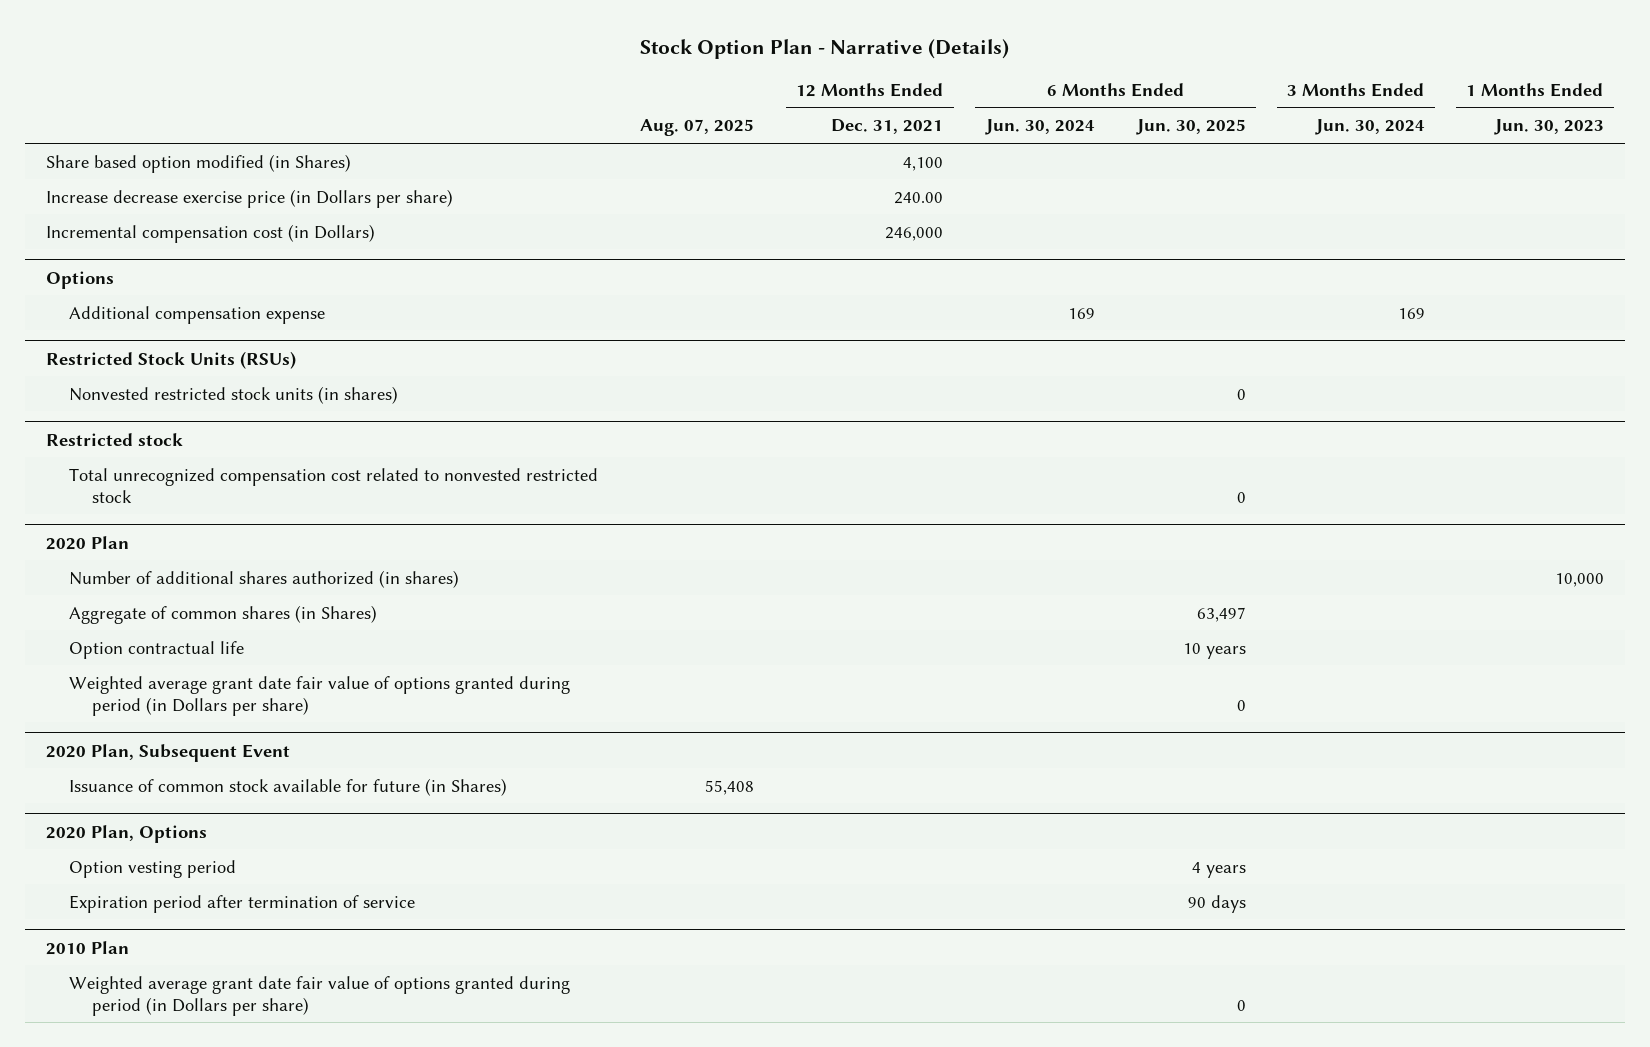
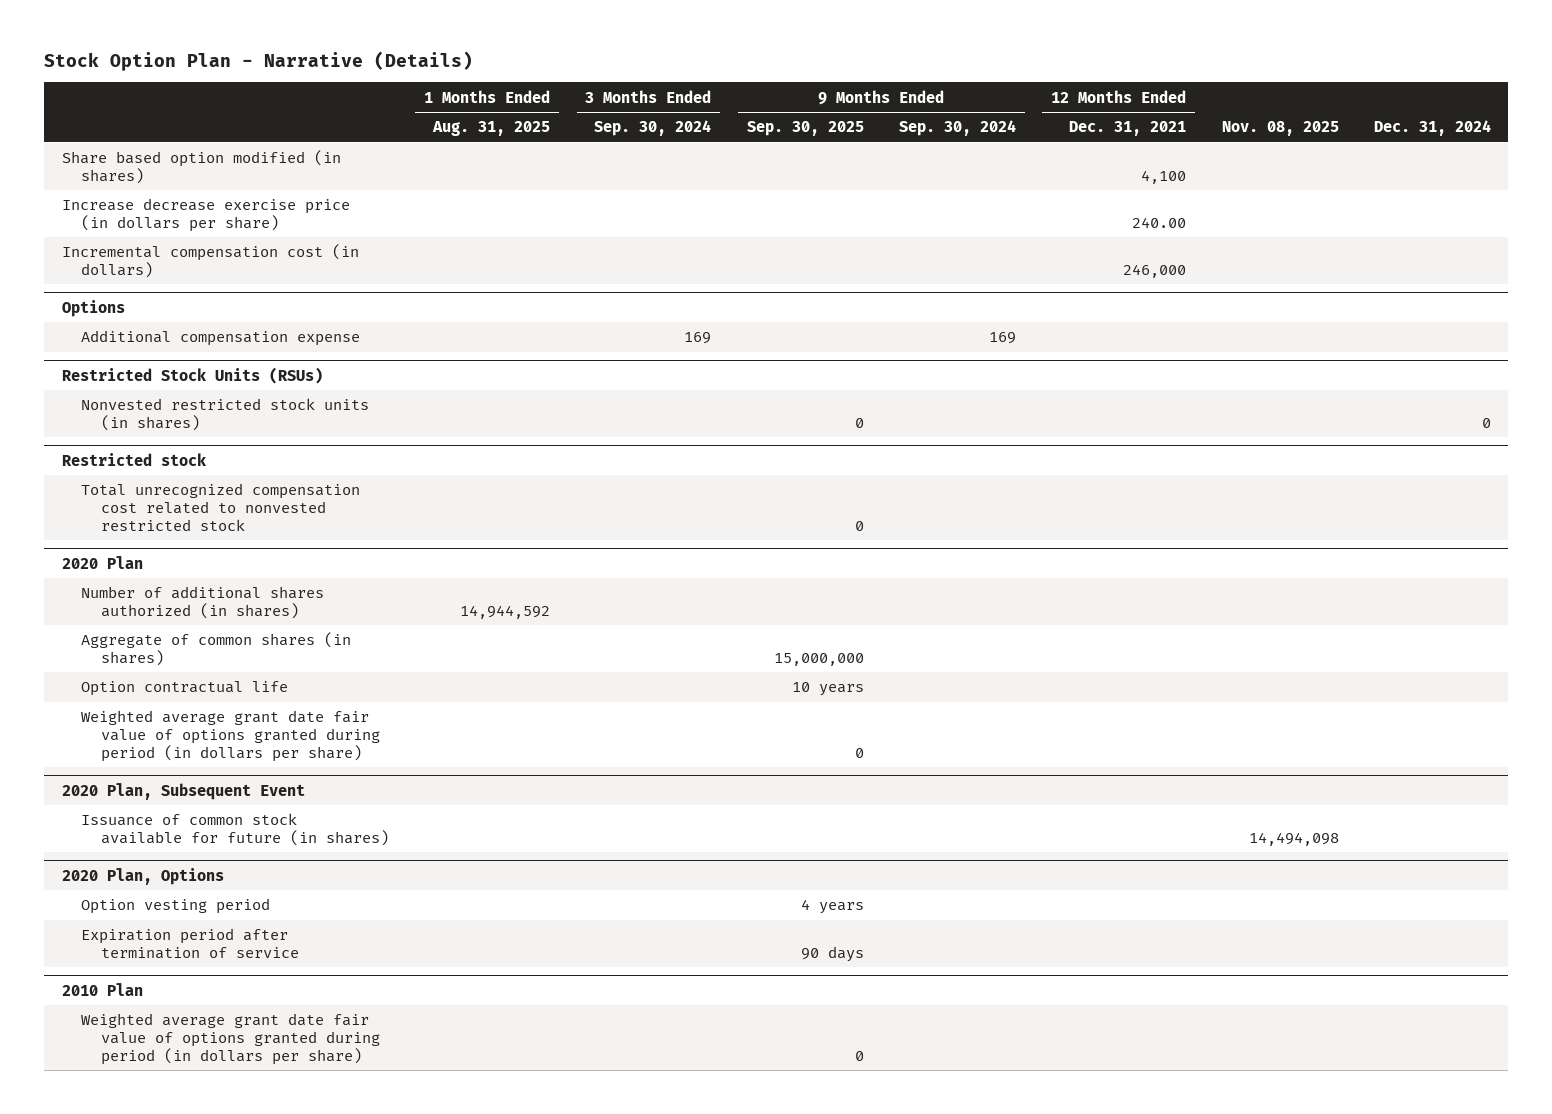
- | Aug. 07, 2025 | 12 Months Ended Dec. 31, 2021 | 6 Months Ended Jun. 30, 2024 | 6 Months Ended Jun. 30, 2025 | 3 Months Ended Jun. 30, 2024 | 1 Months Ended Jun. 30, 2023
+ | 1 Months Ended Aug. 31, 2025 | 3 Months Ended Sep. 30, 2024 | 9 Months Ended Sep. 30, 2025 | 9 Months Ended Sep. 30, 2024 | 12 Months Ended Dec. 31, 2021 | Nov. 08, 2025 | Dec. 31, 2024
- Share based option modified (in Shares) | | 4,100 | | | |
- Increase decrease exercise price (in Dollars per share) | | 240.00 | | | |
- Incremental compensation cost (in Dollars) | | 246,000 | | | |
+ Share based option modified (in shares) | | | | | 4,100 | |
+ Increase decrease exercise price (in dollars per share) | | | | | 240.00 | |
+ Incremental compensation cost (in dollars) | | | | | 246,000 | |
@ 2020 Plan
- Aggregate of common shares (in Shares) | | | | 63,497 | |
+ Aggregate of common shares (in shares) | | | 15,000,000 | | | |
- Weighted average grant date fair value of options granted during period (in Dollars per share) | | | | 0 | |
+ Weighted average grant date fair value of options granted during period (in dollars per share) | | | 0 | | | |
@ 2020 Plan, Subsequent Event
- Issuance of common stock available for future (in Shares) | 55,408 | | | | |
+ Issuance of common stock available for future (in shares) | | | | | | 14,494,098 |
@ 2010 Plan
- Weighted average grant date fair value of options granted during period (in Dollars per share) | | | | 0 | |
+ Weighted average grant date fair value of options granted during period (in dollars per share) | | | 0 | | | |

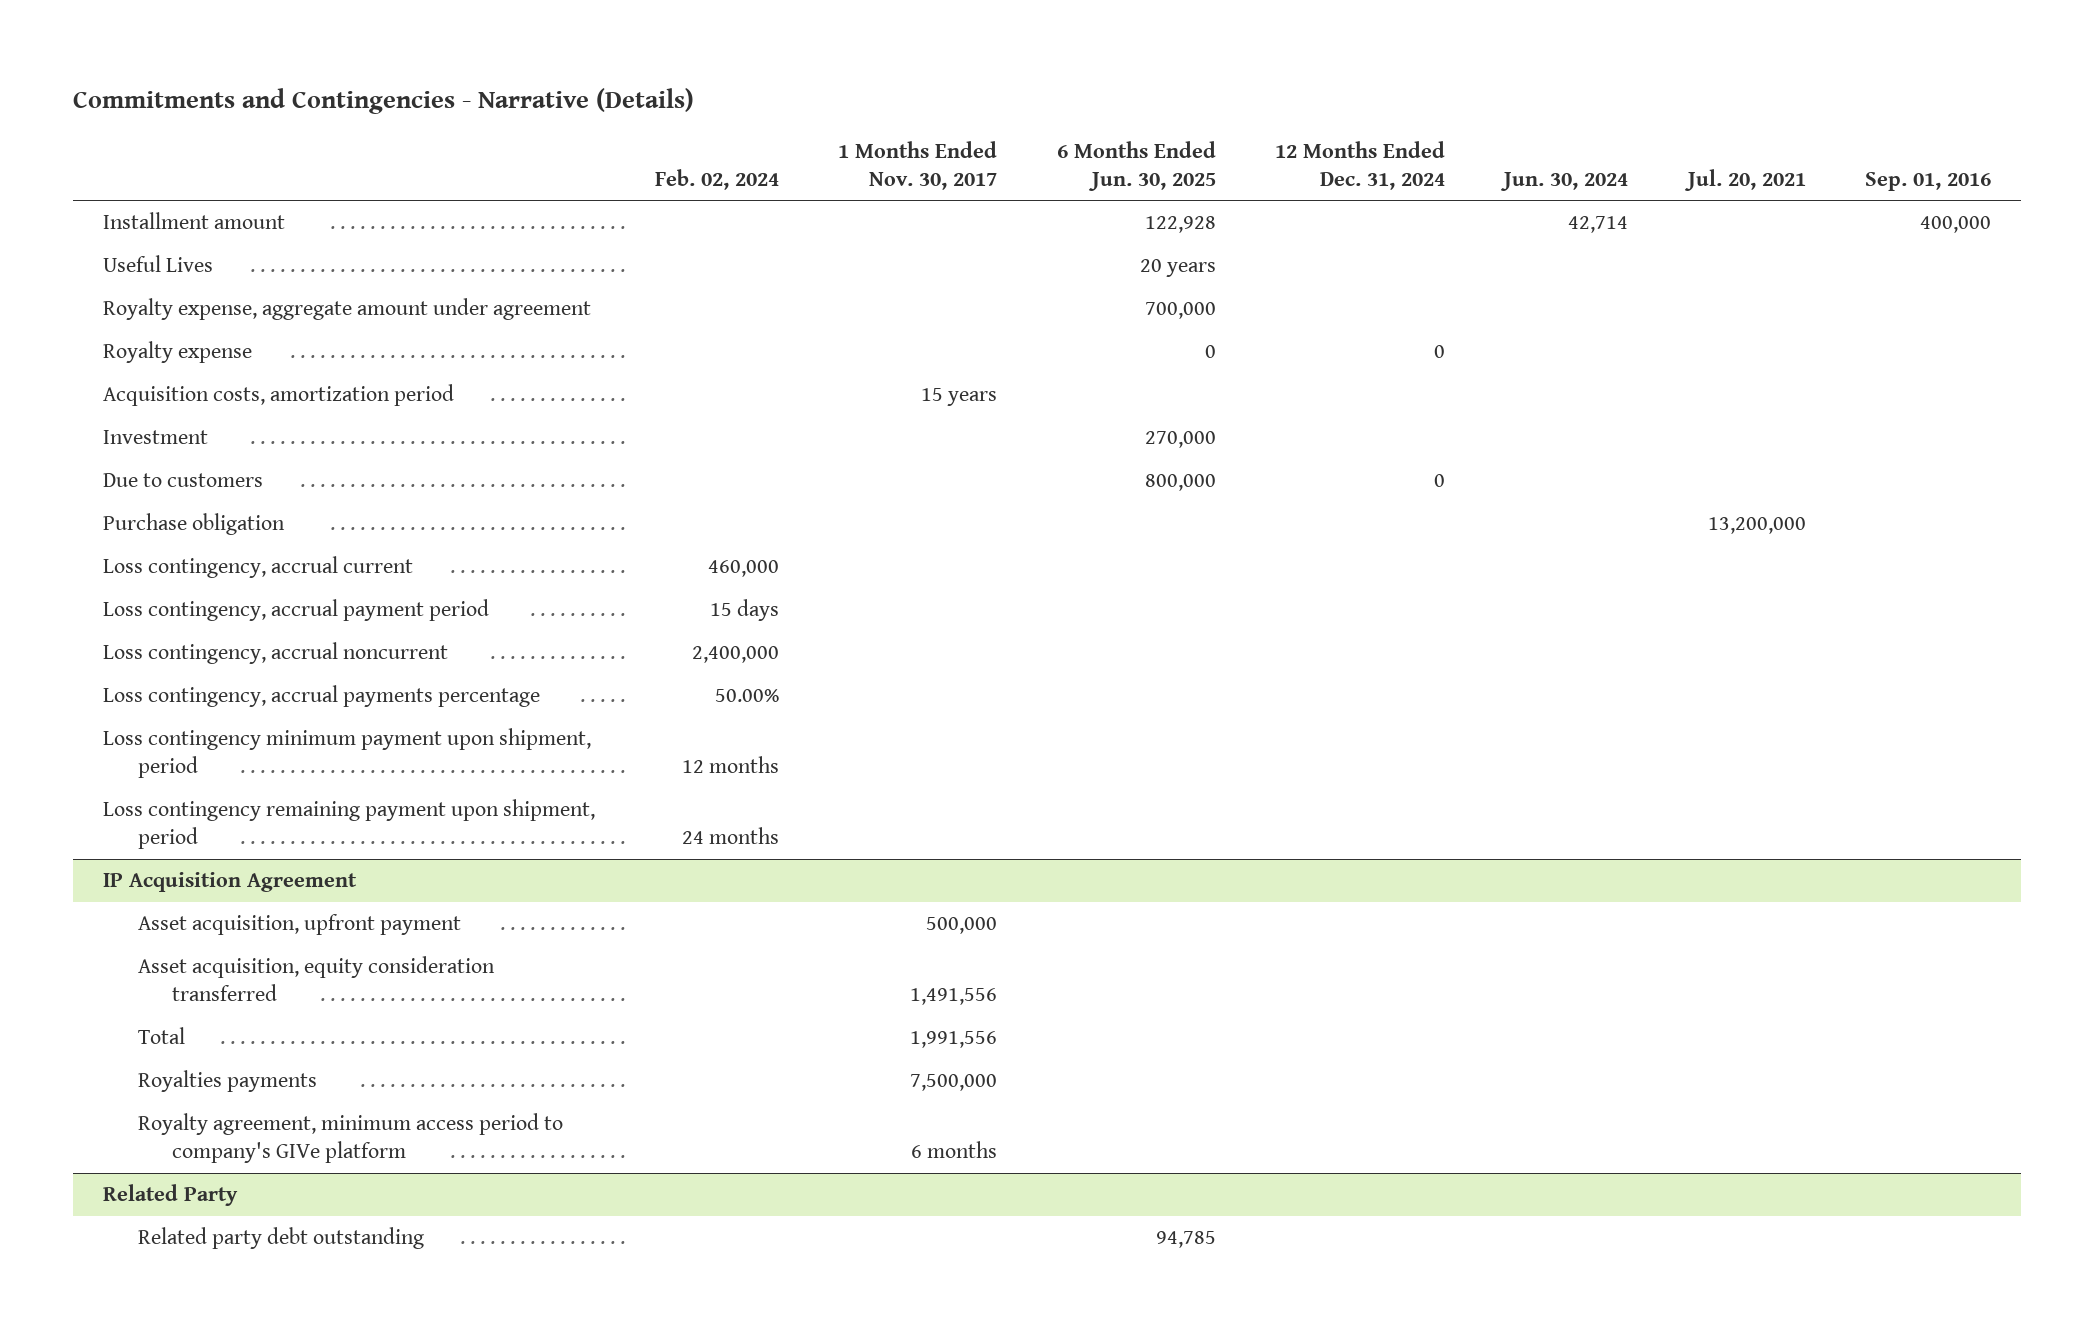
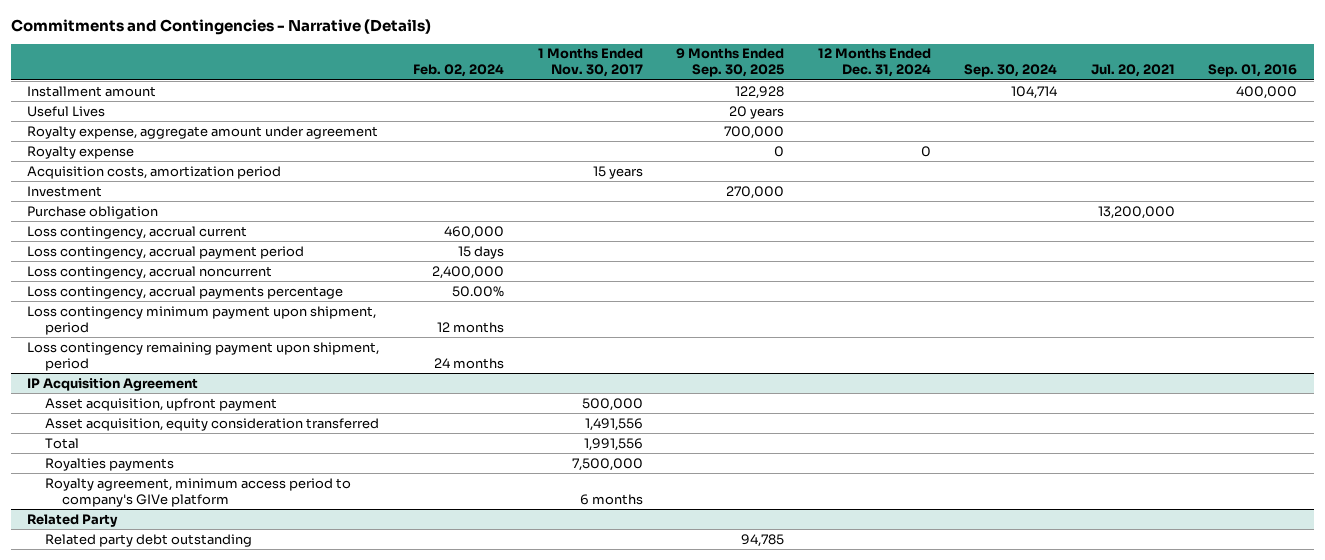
- | Feb. 02, 2024 | 1 Months Ended Nov. 30, 2017 | 6 Months Ended Jun. 30, 2025 | 12 Months Ended Dec. 31, 2024 | Jun. 30, 2024 | Jul. 20, 2021 | Sep. 01, 2016
+ | Feb. 02, 2024 | 1 Months Ended Nov. 30, 2017 | 9 Months Ended Sep. 30, 2025 | 12 Months Ended Dec. 31, 2024 | Sep. 30, 2024 | Jul. 20, 2021 | Sep. 01, 2016
- Due to customers | | | 800,000 | 0 | | |

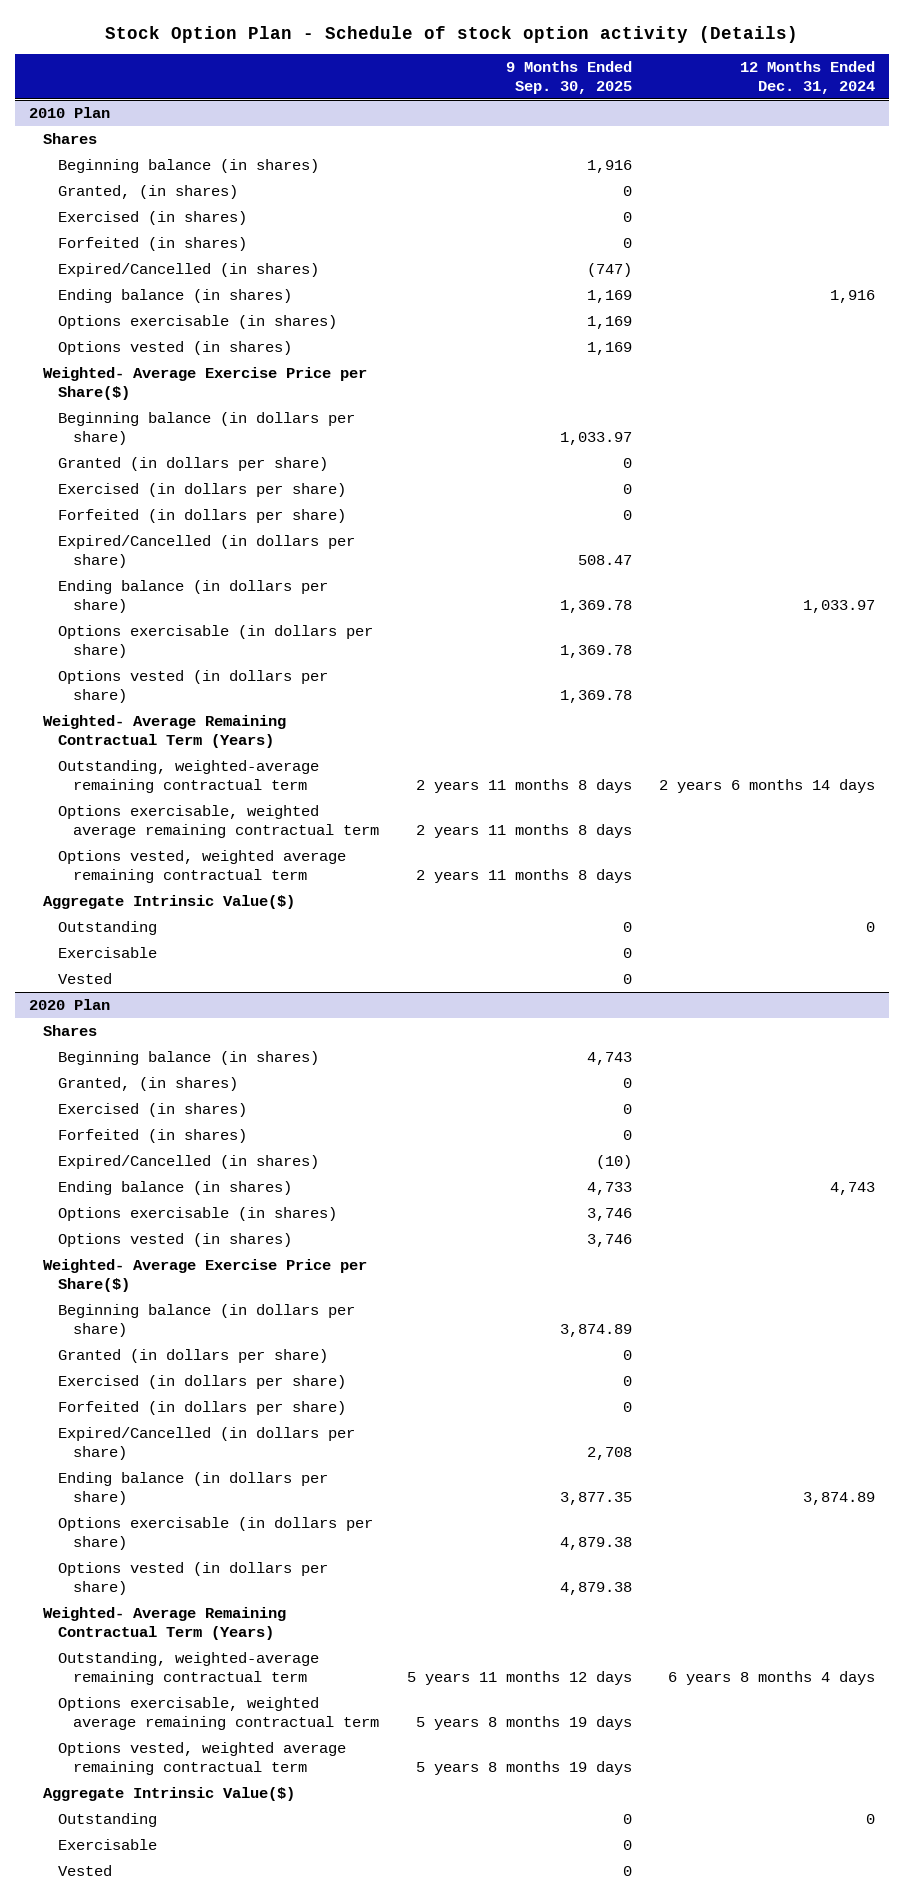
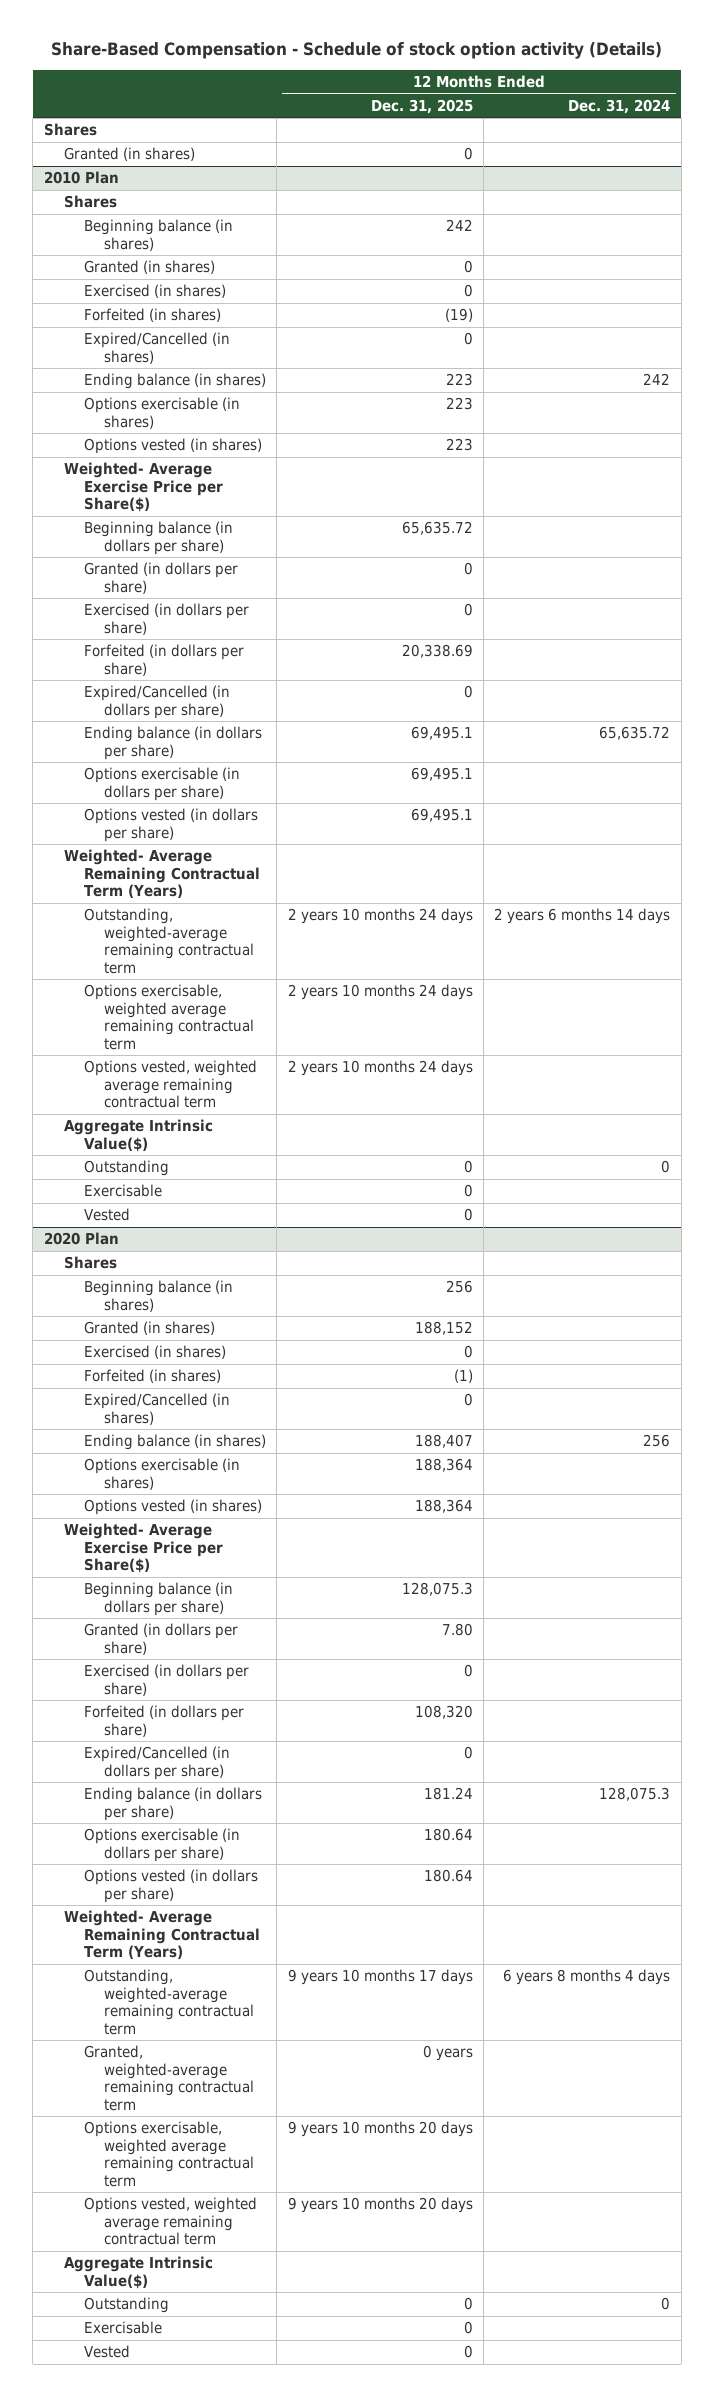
- Stock Option Plan - Schedule of stock option activity (Details)
+ Share-Based Compensation - Schedule of stock option activity (Details)
- | 9 Months Ended Sep. 30, 2025 | 12 Months Ended Dec. 31, 2024
+ | 12 Months Ended Dec. 31, 2025 | 12 Months Ended Dec. 31, 2024
+ Shares
+ Granted (in shares) | 0 |
@ 2010 Plan
- Granted, (in shares) | 0 |
+ Granted (in shares) | 0 |
- Ending balance (in shares) | 1,169 | 1,916
+ Ending balance (in shares) | 223 | 242
- Ending balance (in dollars per share) | 1,369.78 | 1,033.97
+ Ending balance (in dollars per share) | 69,495.1 | 65,635.72
@ 2020 Plan
- Granted, (in shares) | 0 |
+ Granted (in shares) | 188,152 |
- Ending balance (in shares) | 4,733 | 4,743
+ Ending balance (in shares) | 188,407 | 256
- Ending balance (in dollars per share) | 3,877.35 | 3,874.89
+ Ending balance (in dollars per share) | 181.24 | 128,075.3
+ Granted, weighted-average remaining contractual term | 0 years |

